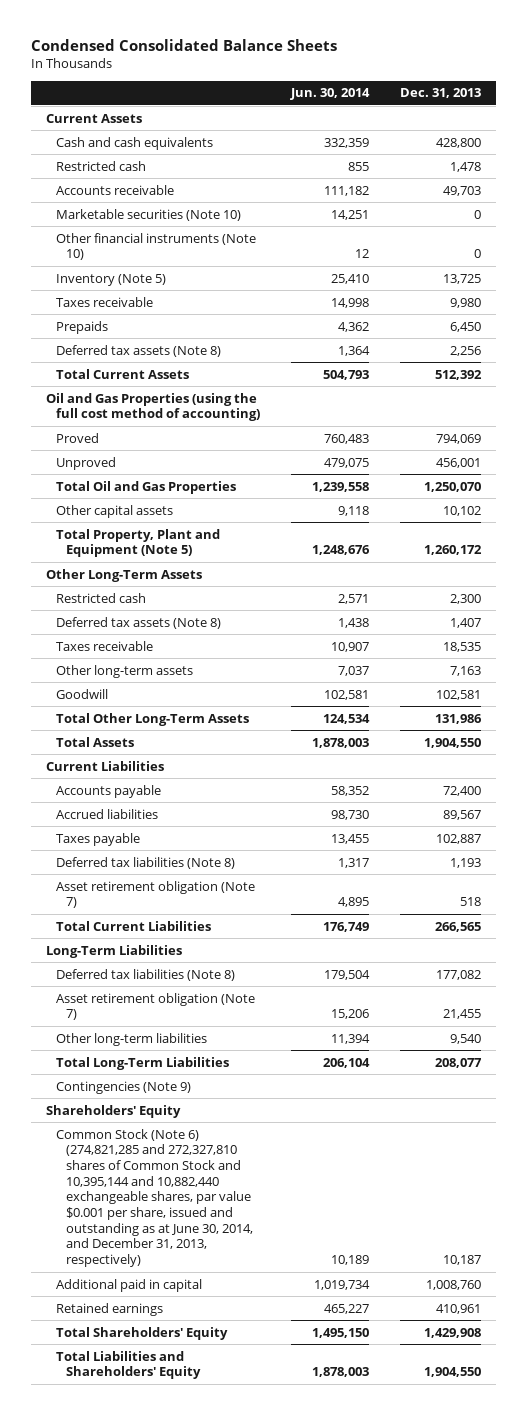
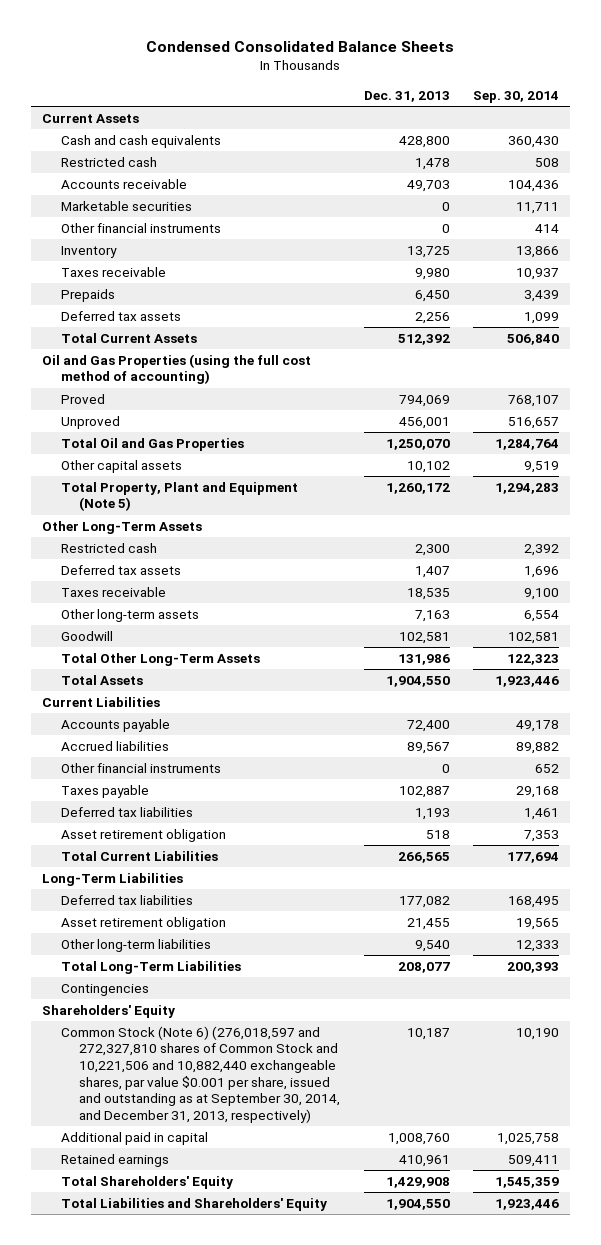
- | Jun. 30, 2014 | Dec. 31, 2013
+ | Dec. 31, 2013 | Sep. 30, 2014
- Marketable securities (Note 10) | 14,251 | 0
- Other financial instruments (Note 10) | 12 | 0
- Inventory (Note 5) | 25,410 | 13,725
+ Marketable securities | 0 | 11,711
+ Other financial instruments | 0 | 414
+ Inventory | 13,725 | 13,866
- Deferred tax assets (Note 8) | 1,364 | 2,256
+ Deferred tax assets | 2,256 | 1,099
- Deferred tax assets (Note 8) | 1,438 | 1,407
+ Deferred tax assets | 1,407 | 1,696
+ Other financial instruments | 0 | 652
- Deferred tax liabilities (Note 8) | 1,317 | 1,193
- Asset retirement obligation (Note 7) | 4,895 | 518
+ Deferred tax liabilities | 1,193 | 1,461
+ Asset retirement obligation | 518 | 7,353
- Deferred tax liabilities (Note 8) | 179,504 | 177,082
- Asset retirement obligation (Note 7) | 15,206 | 21,455
+ Deferred tax liabilities | 177,082 | 168,495
+ Asset retirement obligation | 21,455 | 19,565
- Contingencies (Note 9)
+ Contingencies
- Common Stock (Note 6) (274,821,285 and 272,327,810 shares of Common Stock and 10,395,144 and 10,882,440 exchangeable shares, par value $0.001 per share, issued and outstanding as at June 30, 2014, and December 31, 2013, respectively) | 10,189 | 10,187
+ Common Stock (Note 6) (276,018,597 and 272,327,810 shares of Common Stock and 10,221,506 and 10,882,440 exchangeable shares, par value $0.001 per share, issued and outstanding as at September 30, 2014, and December 31, 2013, respectively) | 10,187 | 10,190

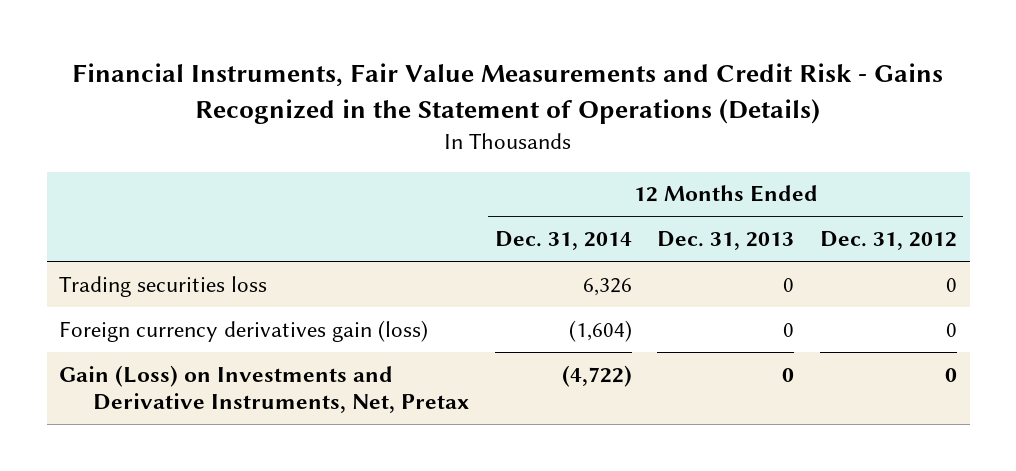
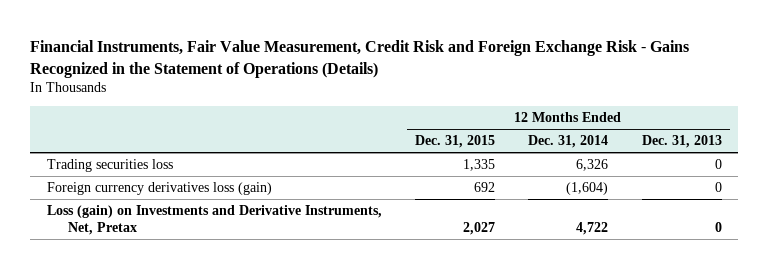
- Financial Instruments, Fair Value Measurements and Credit Risk - Gains Recognized in the Statement of Operations (Details)
+ Financial Instruments, Fair Value Measurement, Credit Risk and Foreign Exchange Risk - Gains Recognized in the Statement of Operations (Details)
- | 12 Months Ended Dec. 31, 2014 | 12 Months Ended Dec. 31, 2013 | 12 Months Ended Dec. 31, 2012
+ | 12 Months Ended Dec. 31, 2015 | 12 Months Ended Dec. 31, 2014 | 12 Months Ended Dec. 31, 2013
- Foreign currency derivatives gain (loss) | (1,604) | 0 | 0
- Gain (Loss) on Investments and Derivative Instruments, Net, Pretax | (4,722) | 0 | 0
+ Foreign currency derivatives loss (gain) | 692 | (1,604) | 0
+ Loss (gain) on Investments and Derivative Instruments, Net, Pretax | 2,027 | 4,722 | 0

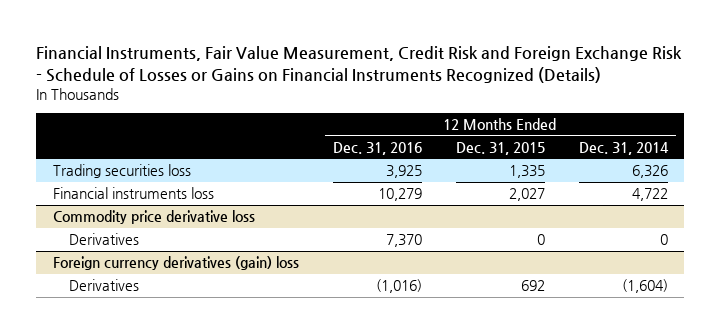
- Financial Instruments, Fair Value Measurement, Credit Risk and Foreign Exchange Risk - Gains Recognized in the Statement of Operations (Details)
+ Financial Instruments, Fair Value Measurement, Credit Risk and Foreign Exchange Risk - Schedule of Losses or Gains on Financial Instruments Recognized (Details)
- | 12 Months Ended Dec. 31, 2015 | 12 Months Ended Dec. 31, 2014 | 12 Months Ended Dec. 31, 2013
+ | 12 Months Ended Dec. 31, 2016 | 12 Months Ended Dec. 31, 2015 | 12 Months Ended Dec. 31, 2014
- Foreign currency derivatives loss (gain) | 692 | (1,604) | 0
- Loss (gain) on Investments and Derivative Instruments, Net, Pretax | 2,027 | 4,722 | 0
+ Financial instruments loss | 10,279 | 2,027 | 4,722
+ Commodity price derivative loss
+ Derivatives | 7,370 | 0 | 0
+ Foreign currency derivatives (gain) loss
+ Derivatives | (1,016) | 692 | (1,604)

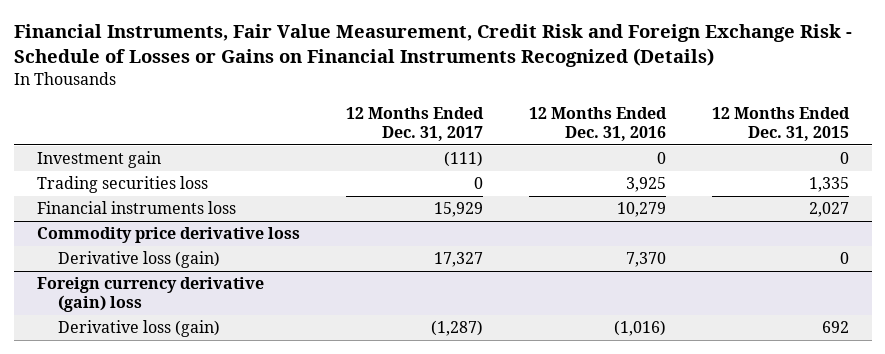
- | 12 Months Ended Dec. 31, 2016 | 12 Months Ended Dec. 31, 2015 | 12 Months Ended Dec. 31, 2014
+ | 12 Months Ended Dec. 31, 2017 | 12 Months Ended Dec. 31, 2016 | 12 Months Ended Dec. 31, 2015
+ Investment gain | (111) | 0 | 0
@ Commodity price derivative loss
- Derivatives | 7,370 | 0 | 0
- Foreign currency derivatives (gain) loss
- Derivatives | (1,016) | 692 | (1,604)
@ Commodity price derivative loss
+ Derivative loss (gain) | 17,327 | 7,370 | 0
+ Foreign currency derivative (gain) loss
+ Derivative loss (gain) | (1,287) | (1,016) | 692

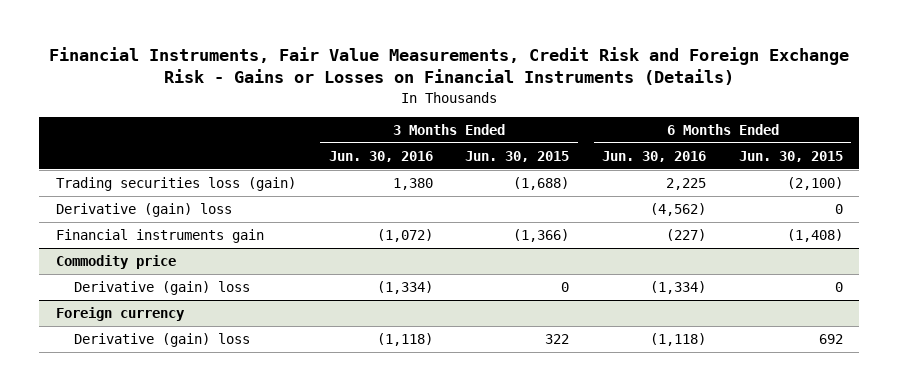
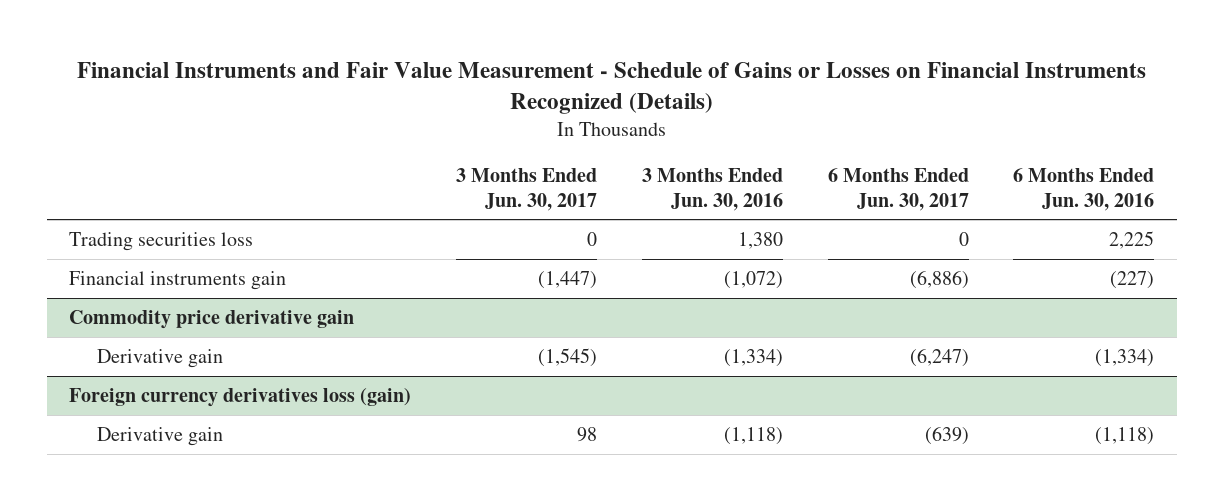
- Financial Instruments, Fair Value Measurements, Credit Risk and Foreign Exchange Risk - Gains or Losses on Financial Instruments (Details)
+ Financial Instruments and Fair Value Measurement - Schedule of Gains or Losses on Financial Instruments Recognized (Details)
- | 3 Months Ended Jun. 30, 2016 | 3 Months Ended Jun. 30, 2015 | 6 Months Ended Jun. 30, 2016 | 6 Months Ended Jun. 30, 2015
+ | 3 Months Ended Jun. 30, 2017 | 3 Months Ended Jun. 30, 2016 | 6 Months Ended Jun. 30, 2017 | 6 Months Ended Jun. 30, 2016
- Trading securities loss (gain) | 1,380 | (1,688) | 2,225 | (2,100)
- Derivative (gain) loss | | | (4,562) | 0
+ Trading securities loss | 0 | 1,380 | 0 | 2,225
- Commodity price
- Derivative (gain) loss | (1,334) | 0 | (1,334) | 0
- Foreign currency
- Derivative (gain) loss | (1,118) | 322 | (1,118) | 692
+ Commodity price derivative gain
+ Derivative gain | (1,545) | (1,334) | (6,247) | (1,334)
+ Foreign currency derivatives loss (gain)
+ Derivative gain | 98 | (1,118) | (639) | (1,118)

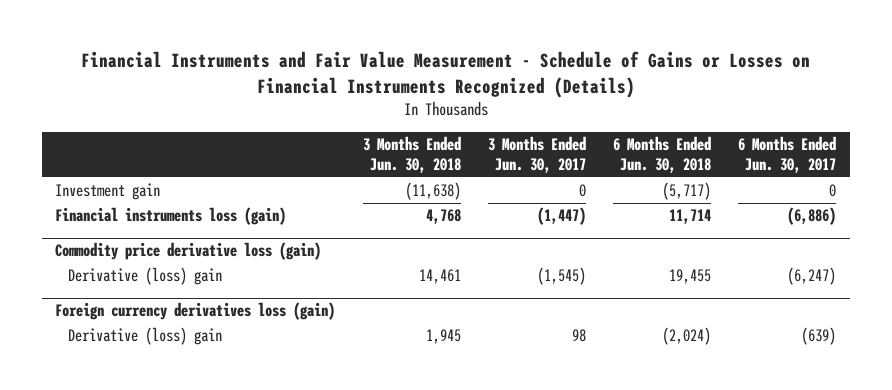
- | 3 Months Ended Jun. 30, 2017 | 3 Months Ended Jun. 30, 2016 | 6 Months Ended Jun. 30, 2017 | 6 Months Ended Jun. 30, 2016
+ | 3 Months Ended Jun. 30, 2018 | 3 Months Ended Jun. 30, 2017 | 6 Months Ended Jun. 30, 2018 | 6 Months Ended Jun. 30, 2017
- Trading securities loss | 0 | 1,380 | 0 | 2,225
- Financial instruments gain | (1,447) | (1,072) | (6,886) | (227)
- Commodity price derivative gain
- Derivative gain | (1,545) | (1,334) | (6,247) | (1,334)
+ Investment gain | (11,638) | 0 | (5,717) | 0
+ Financial instruments loss (gain) | 4,768 | (1,447) | 11,714 | (6,886)
+ Commodity price derivative loss (gain)
+ Derivative (loss) gain | 14,461 | (1,545) | 19,455 | (6,247)
@ Foreign currency derivatives loss (gain)
- Derivative gain | 98 | (1,118) | (639) | (1,118)
+ Derivative (loss) gain | 1,945 | 98 | (2,024) | (639)

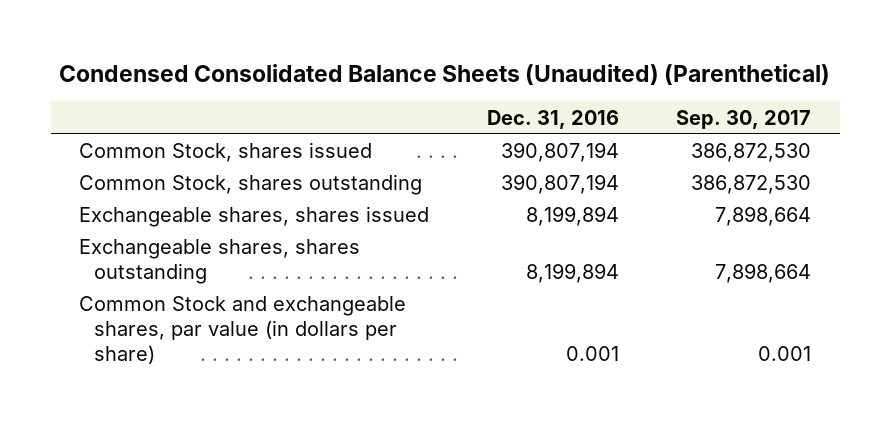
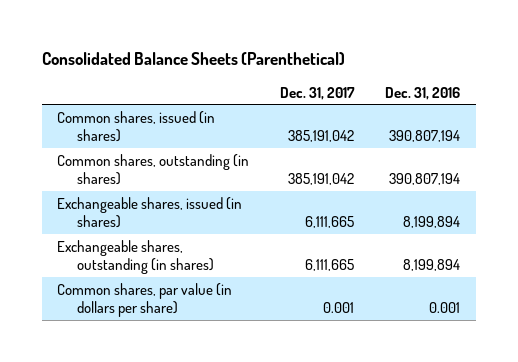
- Condensed Consolidated Balance Sheets (Unaudited) (Parenthetical)
+ Consolidated Balance Sheets (Parenthetical)
- | Dec. 31, 2016 | Sep. 30, 2017
+ | Dec. 31, 2017 | Dec. 31, 2016
- Common Stock, shares issued | 390,807,194 | 386,872,530
- Common Stock, shares outstanding | 390,807,194 | 386,872,530
- Exchangeable shares, shares issued | 8,199,894 | 7,898,664
- Exchangeable shares, shares outstanding | 8,199,894 | 7,898,664
- Common Stock and exchangeable shares, par value (in dollars per share) | 0.001 | 0.001
+ Common shares, issued (in shares) | 385,191,042 | 390,807,194
+ Common shares, outstanding (in shares) | 385,191,042 | 390,807,194
+ Exchangeable shares, issued (in shares) | 6,111,665 | 8,199,894
+ Exchangeable shares, outstanding (in shares) | 6,111,665 | 8,199,894
+ Common shares, par value (in dollars per share) | 0.001 | 0.001

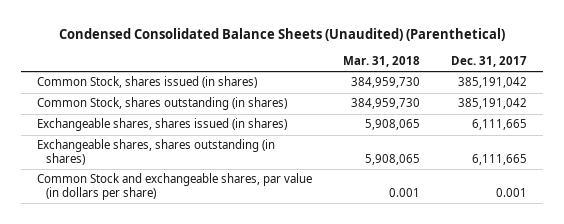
- Consolidated Balance Sheets (Parenthetical)
+ Condensed Consolidated Balance Sheets (Unaudited) (Parenthetical)
- | Dec. 31, 2017 | Dec. 31, 2016
+ | Mar. 31, 2018 | Dec. 31, 2017
- Common shares, issued (in shares) | 385,191,042 | 390,807,194
- Common shares, outstanding (in shares) | 385,191,042 | 390,807,194
- Exchangeable shares, issued (in shares) | 6,111,665 | 8,199,894
- Exchangeable shares, outstanding (in shares) | 6,111,665 | 8,199,894
- Common shares, par value (in dollars per share) | 0.001 | 0.001
+ Common Stock, shares issued (in shares) | 384,959,730 | 385,191,042
+ Common Stock, shares outstanding (in shares) | 384,959,730 | 385,191,042
+ Exchangeable shares, shares issued (in shares) | 5,908,065 | 6,111,665
+ Exchangeable shares, shares outstanding (in shares) | 5,908,065 | 6,111,665
+ Common Stock and exchangeable shares, par value (in dollars per share) | 0.001 | 0.001

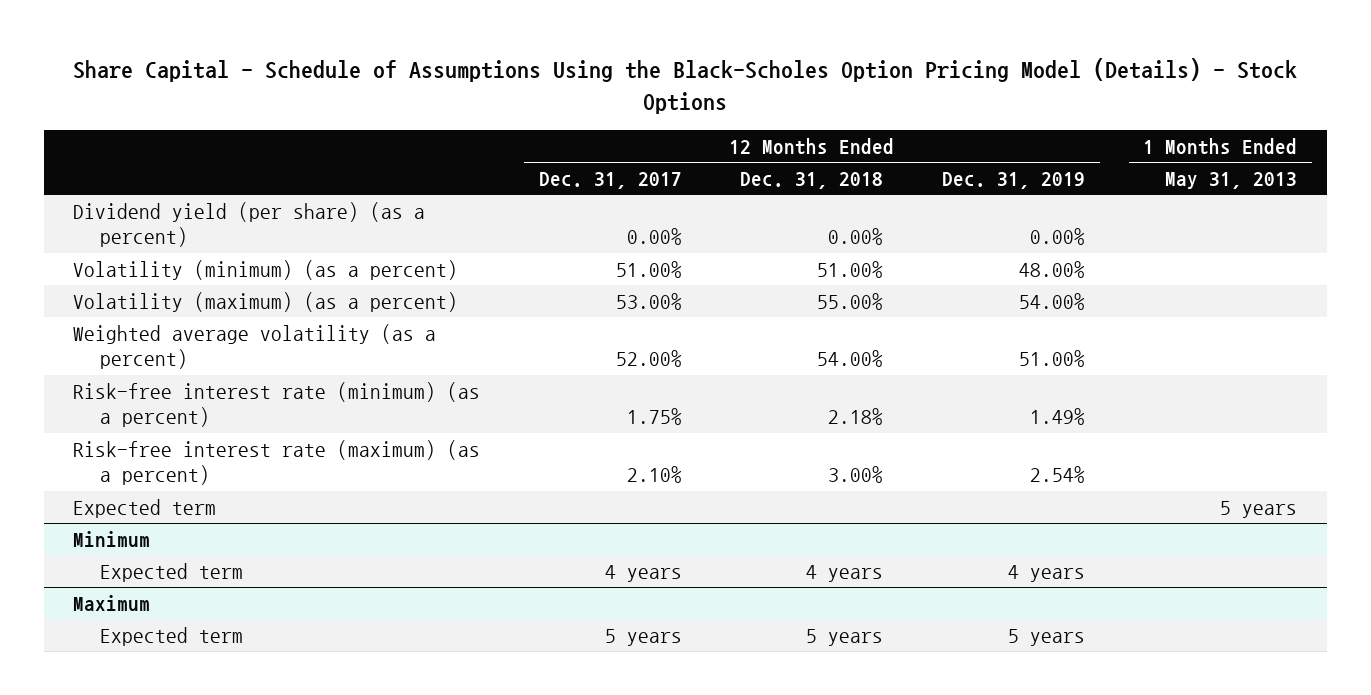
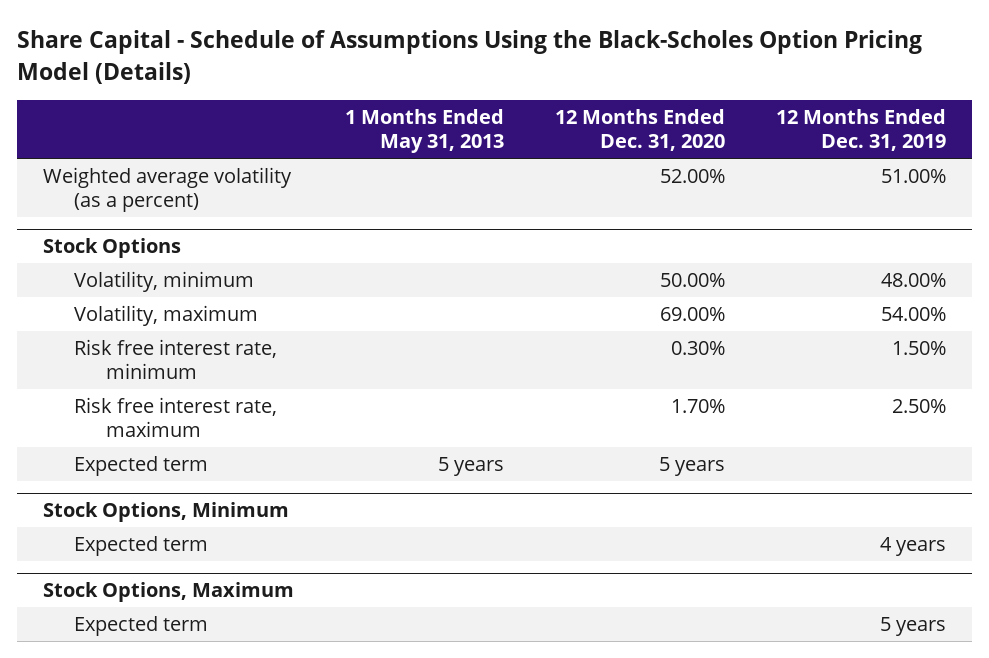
- Share Capital - Schedule of Assumptions Using the Black-Scholes Option Pricing Model (Details) - Stock Options
+ Share Capital - Schedule of Assumptions Using the Black-Scholes Option Pricing Model (Details)
- | 12 Months Ended Dec. 31, 2017 | 12 Months Ended Dec. 31, 2018 | 12 Months Ended Dec. 31, 2019 | 1 Months Ended May 31, 2013
+ | 1 Months Ended May 31, 2013 | 12 Months Ended Dec. 31, 2020 | 12 Months Ended Dec. 31, 2019
- Dividend yield (per share) (as a percent) | 0.00% | 0.00% | 0.00% |
- Volatility (minimum) (as a percent) | 51.00% | 51.00% | 48.00% |
- Volatility (maximum) (as a percent) | 53.00% | 55.00% | 54.00% |
- Risk-free interest rate (minimum) (as a percent) | 1.75% | 2.18% | 1.49% |
- Risk-free interest rate (maximum) (as a percent) | 2.10% | 3.00% | 2.54% |
+ Stock Options
+ Volatility, minimum | | 50.00% | 48.00%
+ Volatility, maximum | | 69.00% | 54.00%
+ Risk free interest rate, minimum | | 0.30% | 1.50%
+ Risk free interest rate, maximum | | 1.70% | 2.50%
- Minimum
+ Stock Options, Minimum
- Maximum
+ Stock Options, Maximum

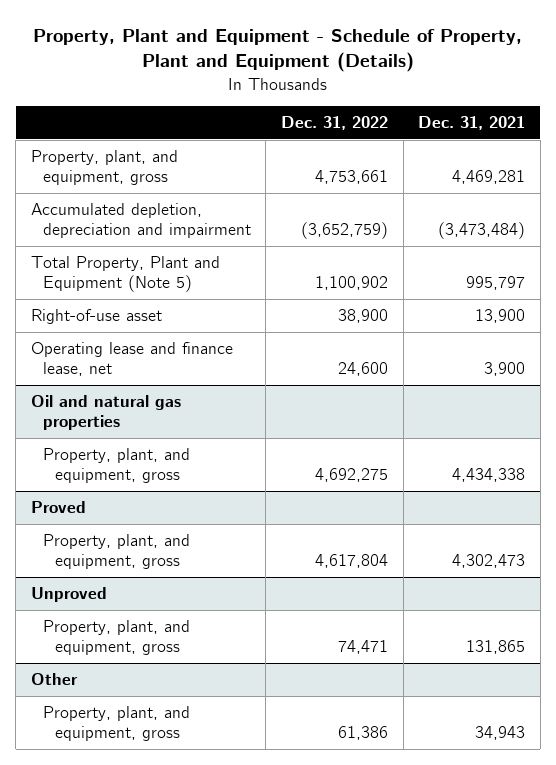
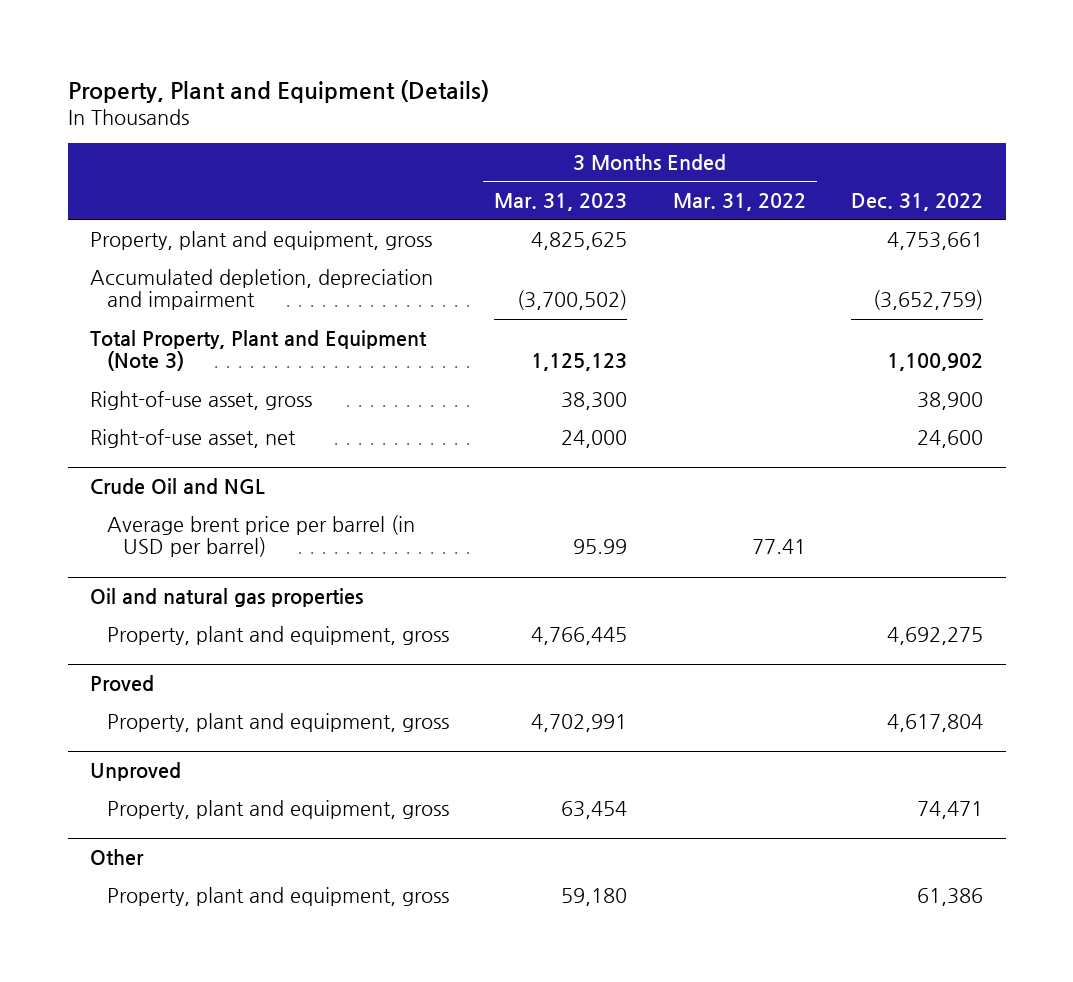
- Property, Plant and Equipment - Schedule of Property, Plant and Equipment (Details)
+ Property, Plant and Equipment (Details)
- | Dec. 31, 2022 | Dec. 31, 2021
+ | 3 Months Ended Mar. 31, 2023 | 3 Months Ended Mar. 31, 2022 | Dec. 31, 2022
- Property, plant, and equipment, gross | 4,753,661 | 4,469,281
+ Property, plant and equipment, gross | 4,825,625 | | 4,753,661
- Total Property, Plant and Equipment (Note 5) | 1,100,902 | 995,797
- Right-of-use asset | 38,900 | 13,900
- Operating lease and finance lease, net | 24,600 | 3,900
+ Total Property, Plant and Equipment (Note 3) | 1,125,123 | | 1,100,902
+ Right-of-use asset, gross | 38,300 | | 38,900
+ Right-of-use asset, net | 24,000 | | 24,600
+ Crude Oil and NGL
+ Average brent price per barrel (in USD per barrel) | 95.99 | 77.41 |
@ Oil and natural gas properties
- Property, plant, and equipment, gross | 4,692,275 | 4,434,338
+ Property, plant and equipment, gross | 4,766,445 | | 4,692,275
@ Proved
- Property, plant, and equipment, gross | 4,617,804 | 4,302,473
+ Property, plant and equipment, gross | 4,702,991 | | 4,617,804
@ Unproved
- Property, plant, and equipment, gross | 74,471 | 131,865
+ Property, plant and equipment, gross | 63,454 | | 74,471
@ Other
- Property, plant, and equipment, gross | 61,386 | 34,943
+ Property, plant and equipment, gross | 59,180 | | 61,386

